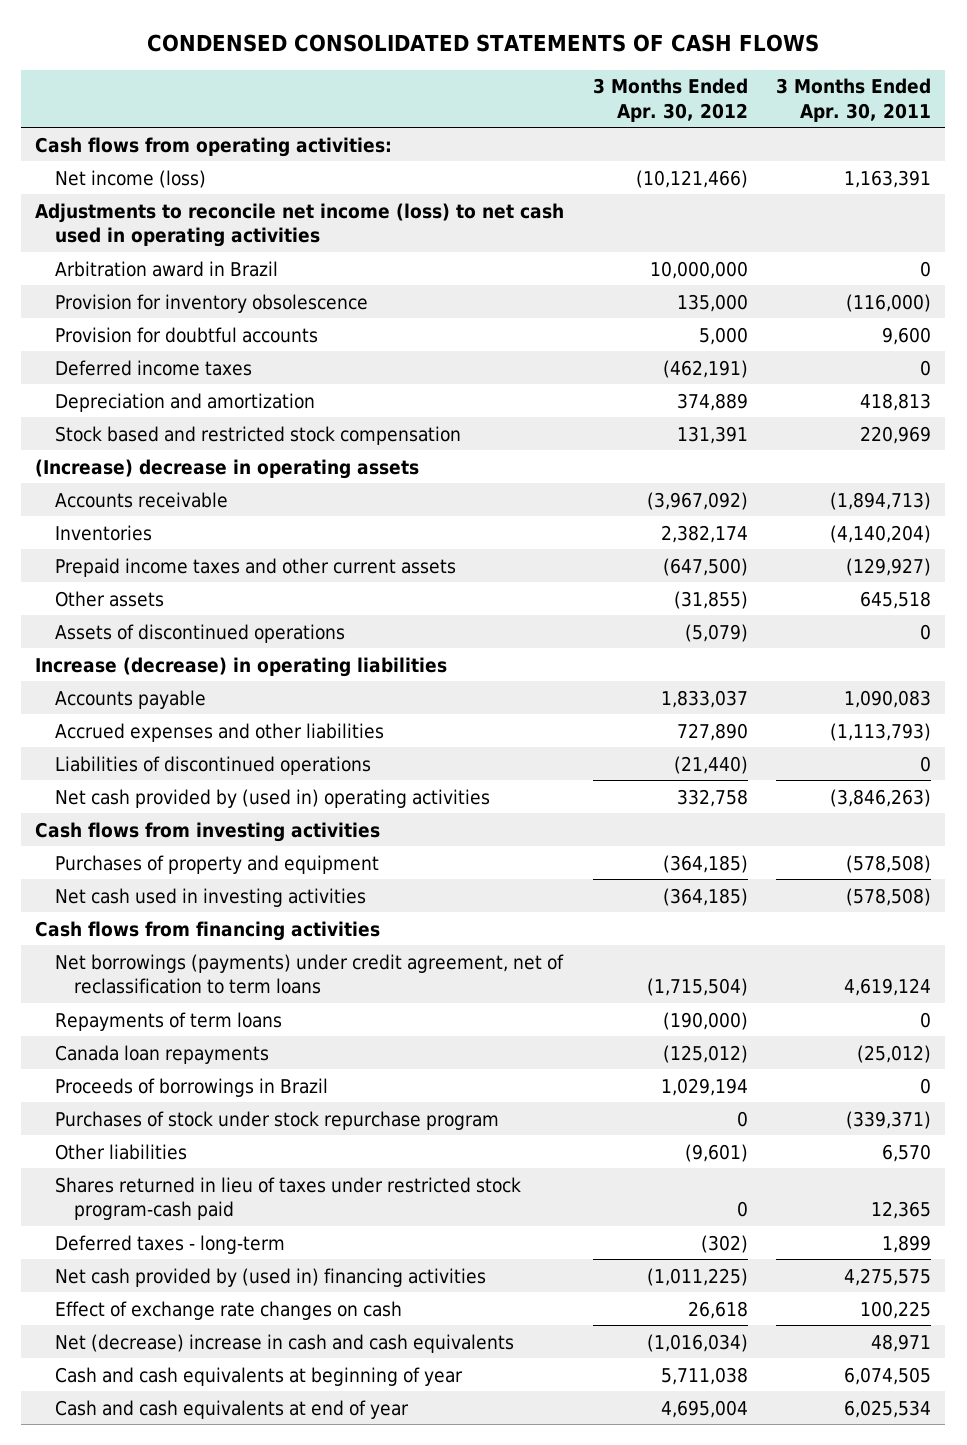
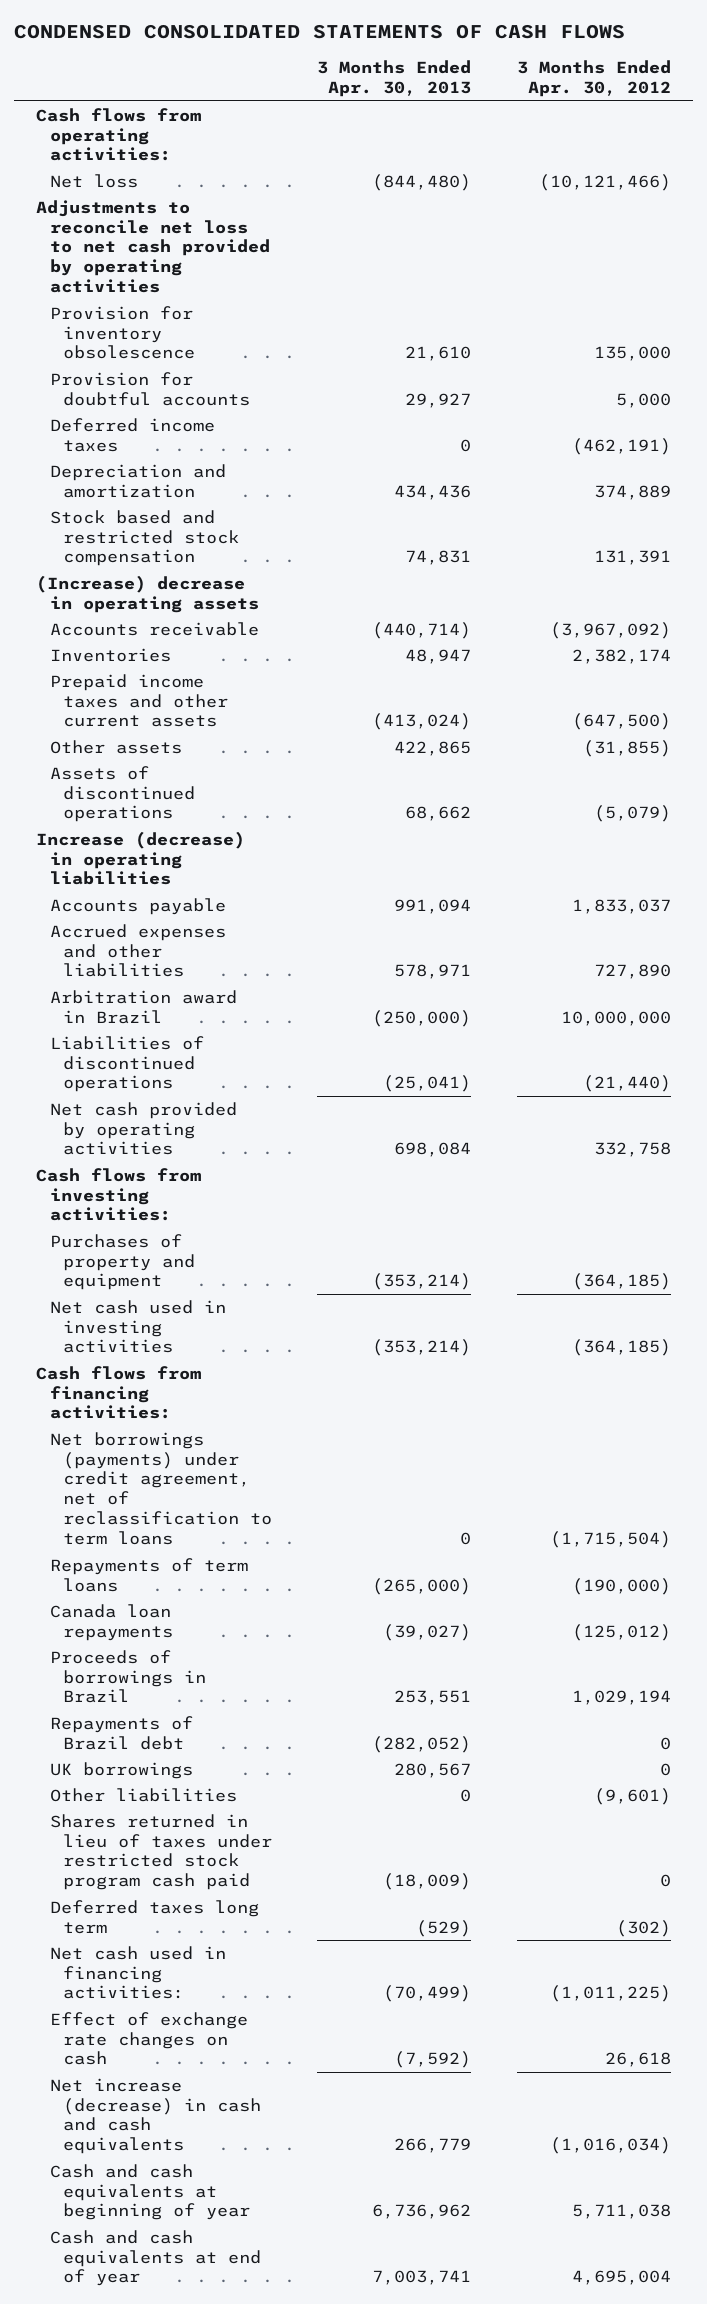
- | 3 Months Ended Apr. 30, 2012 | 3 Months Ended Apr. 30, 2011
+ | 3 Months Ended Apr. 30, 2013 | 3 Months Ended Apr. 30, 2012
- Net income (loss) | (10,121,466) | 1,163,391
- Adjustments to reconcile net income (loss) to net cash used in operating activities
+ Net loss | (844,480) | (10,121,466)
+ Adjustments to reconcile net loss to net cash provided by operating activities
moved down: Arbitration award in Brazil | (250,000) | 10,000,000
- Net cash provided by (used in) operating activities | 332,758 | (3,846,263)
- Cash flows from investing activities
+ Net cash provided by operating activities | 698,084 | 332,758
+ Cash flows from investing activities:
- Cash flows from financing activities
+ Cash flows from financing activities:
- Purchases of stock under stock repurchase program | 0 | (339,371)
+ Repayments of Brazil debt | (282,052) | 0
+ UK borrowings | 280,567 | 0
- Shares returned in lieu of taxes under restricted stock program-cash paid | 0 | 12,365
- Deferred taxes - long-term | (302) | 1,899
- Net cash provided by (used in) financing activities | (1,011,225) | 4,275,575
+ Shares returned in lieu of taxes under restricted stock program cash paid | (18,009) | 0
+ Deferred taxes long term | (529) | (302)
+ Net cash used in financing activities: | (70,499) | (1,011,225)
- Net (decrease) increase in cash and cash equivalents | (1,016,034) | 48,971
+ Net increase (decrease) in cash and cash equivalents | 266,779 | (1,016,034)

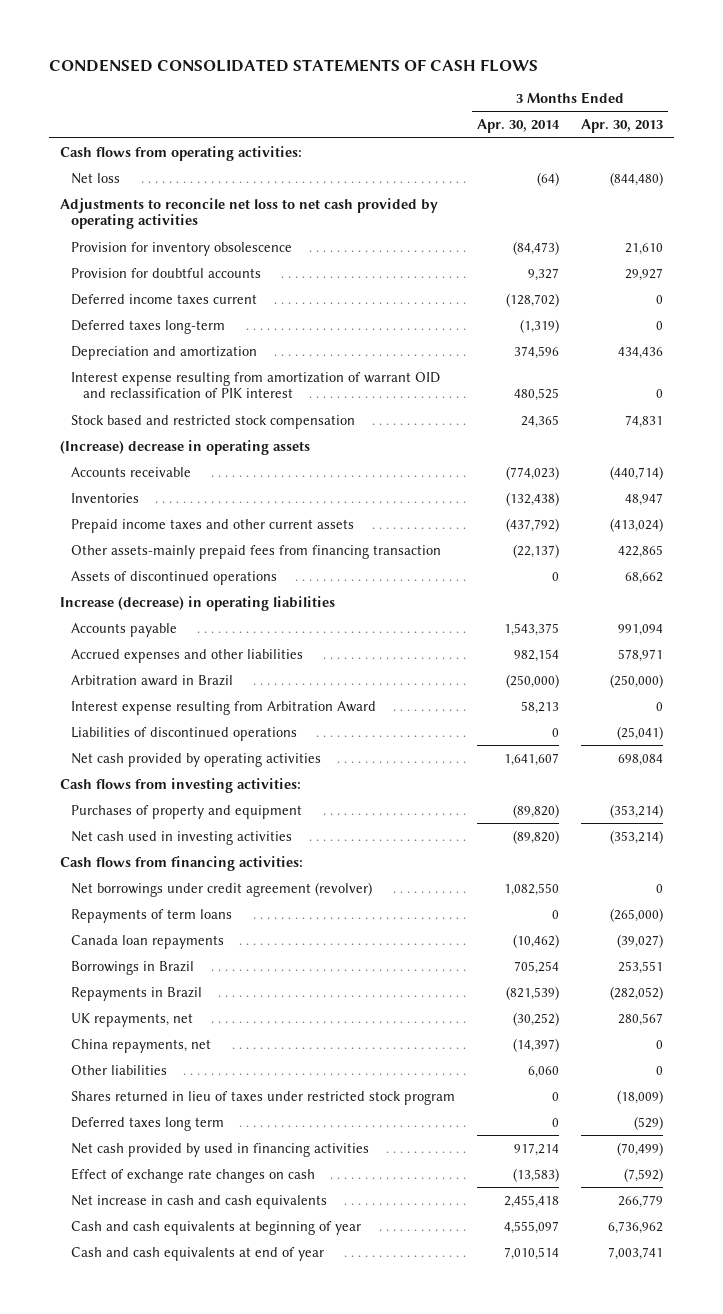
- | 3 Months Ended Apr. 30, 2013 | 3 Months Ended Apr. 30, 2012
+ | 3 Months Ended Apr. 30, 2014 | 3 Months Ended Apr. 30, 2013
- Deferred income taxes | 0 | (462,191)
+ Deferred income taxes current | (128,702) | 0
+ Deferred taxes long-term | (1,319) | 0
+ Interest expense resulting from amortization of warrant OID and reclassification of PIK interest | 480,525 | 0
- Other assets | 422,865 | (31,855)
+ Other assets-mainly prepaid fees from financing transaction | (22,137) | 422,865
+ Interest expense resulting from Arbitration Award | 58,213 | 0
- Net borrowings (payments) under credit agreement, net of reclassification to term loans | 0 | (1,715,504)
+ Net borrowings under credit agreement (revolver) | 1,082,550 | 0
- Proceeds of borrowings in Brazil | 253,551 | 1,029,194
- Repayments of Brazil debt | (282,052) | 0
- UK borrowings | 280,567 | 0
+ Borrowings in Brazil | 705,254 | 253,551
+ Repayments in Brazil | (821,539) | (282,052)
+ UK repayments, net | (30,252) | 280,567
+ China repayments, net | (14,397) | 0
- Shares returned in lieu of taxes under restricted stock program cash paid | (18,009) | 0
+ Shares returned in lieu of taxes under restricted stock program | 0 | (18,009)
- Net cash used in financing activities: | (70,499) | (1,011,225)
+ Net cash provided by used in financing activities | 917,214 | (70,499)
- Net increase (decrease) in cash and cash equivalents | 266,779 | (1,016,034)
+ Net increase in cash and cash equivalents | 2,455,418 | 266,779

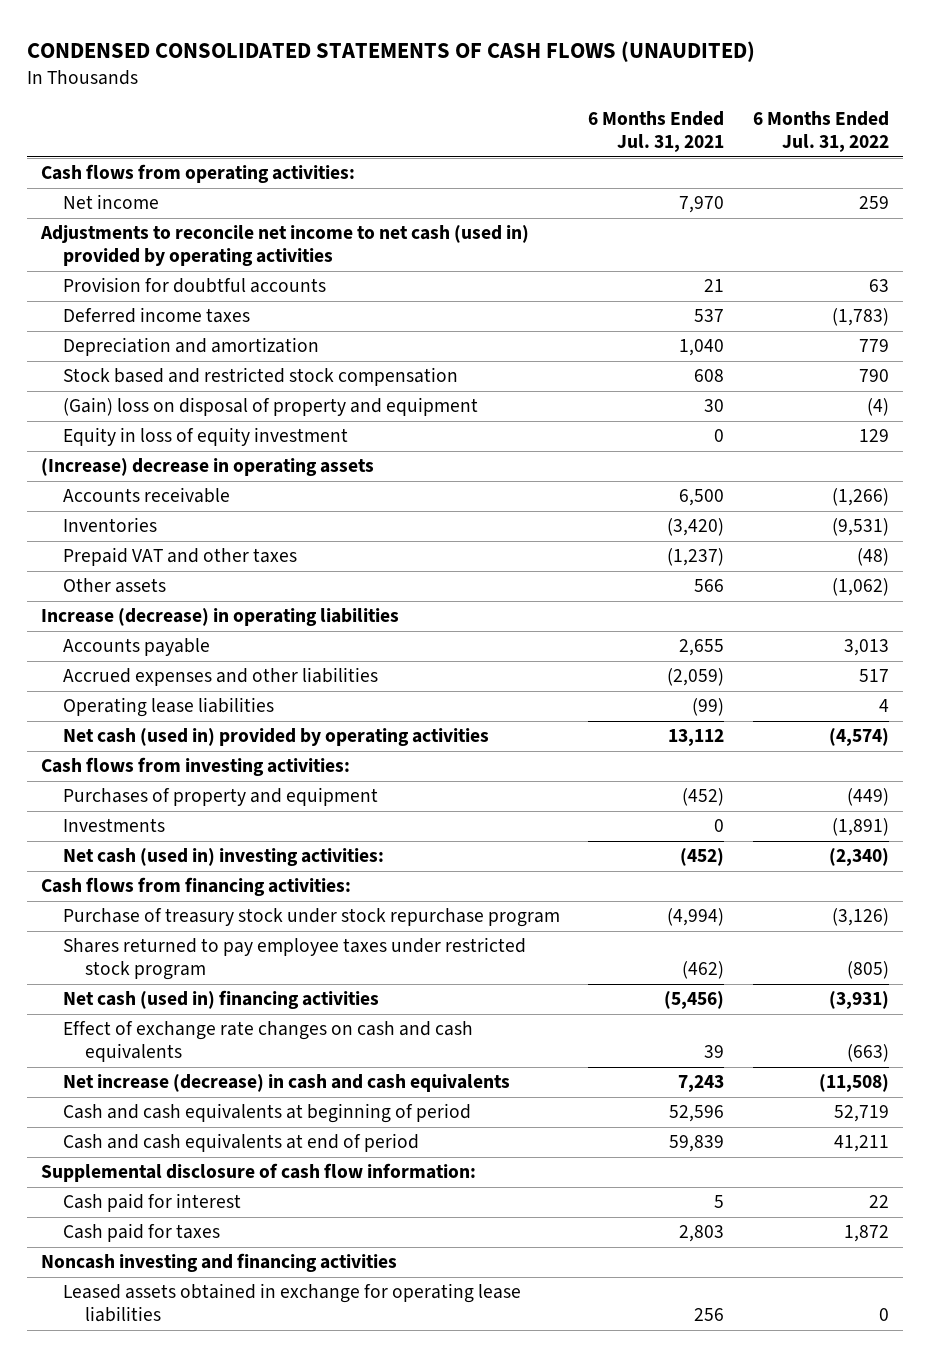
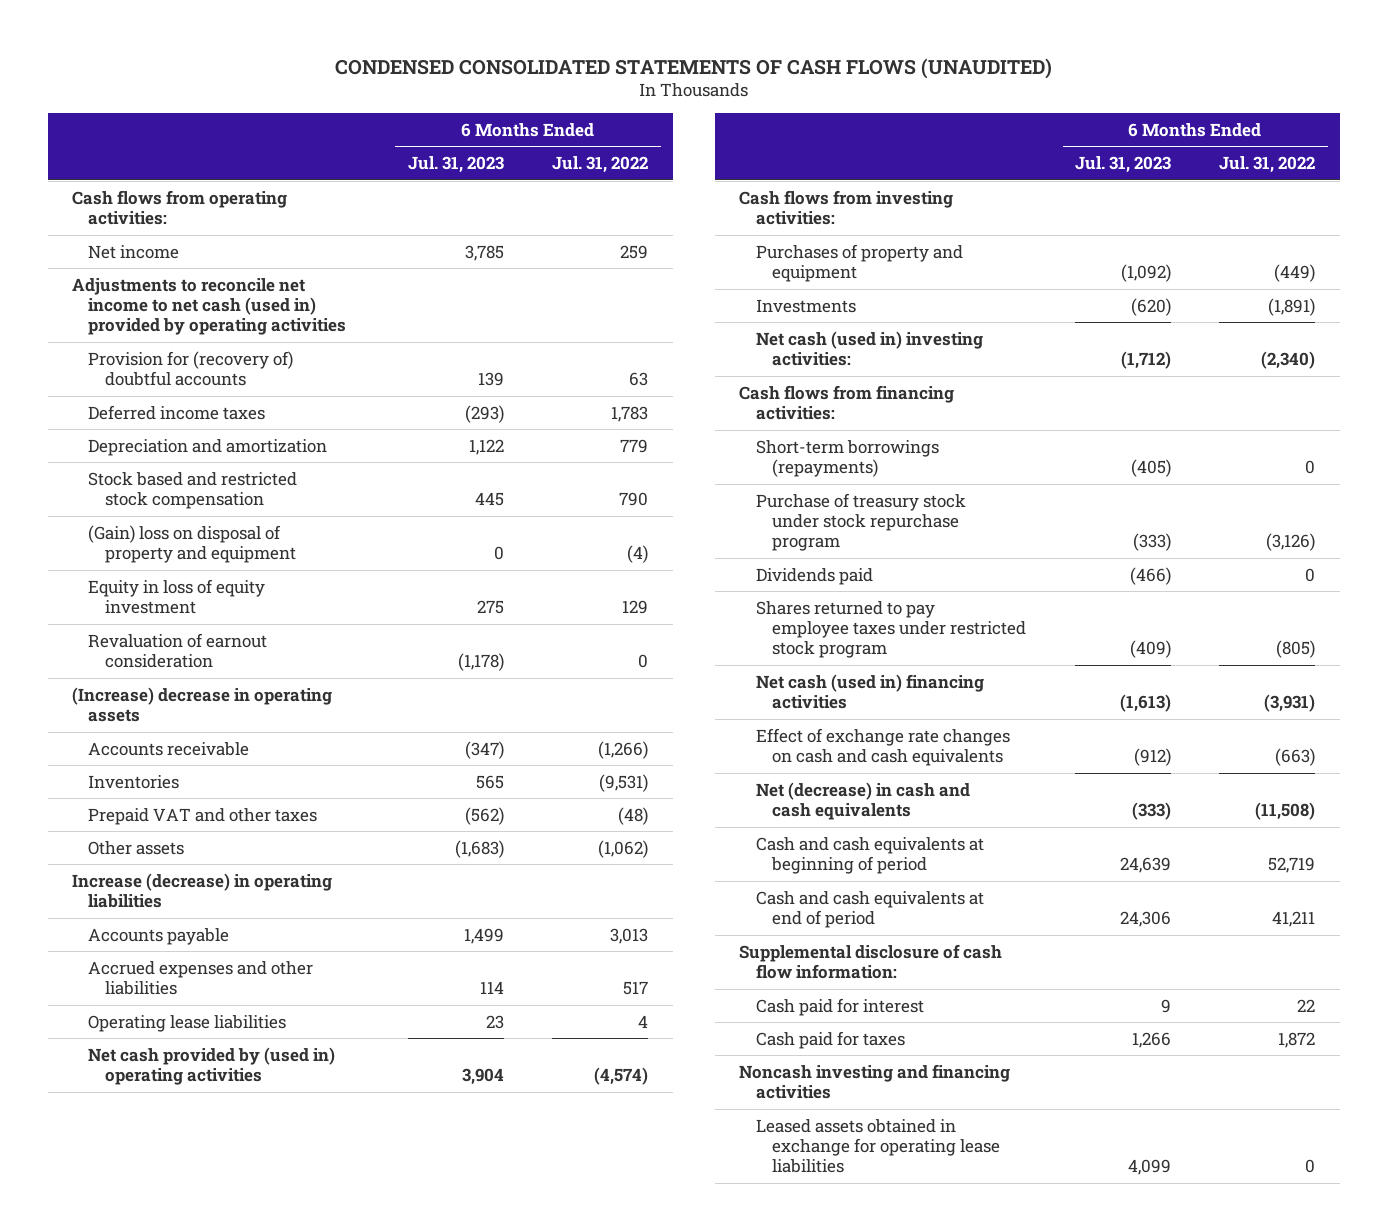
- | 6 Months Ended Jul. 31, 2021 | 6 Months Ended Jul. 31, 2022
+ | 6 Months Ended Jul. 31, 2023 | 6 Months Ended Jul. 31, 2022
- Provision for doubtful accounts | 21 | 63
- Deferred income taxes | 537 | (1,783)
+ Provision for (recovery of) doubtful accounts | 139 | 63
+ Deferred income taxes | (293) | 1,783
+ Revaluation of earnout consideration | (1,178) | 0
- Net cash (used in) provided by operating activities | 13,112 | (4,574)
+ Net cash provided by (used in) operating activities | 3,904 | (4,574)
+ Short-term borrowings (repayments) | (405) | 0
+ Dividends paid | (466) | 0
- Net increase (decrease) in cash and cash equivalents | 7,243 | (11,508)
+ Net (decrease) in cash and cash equivalents | (333) | (11,508)

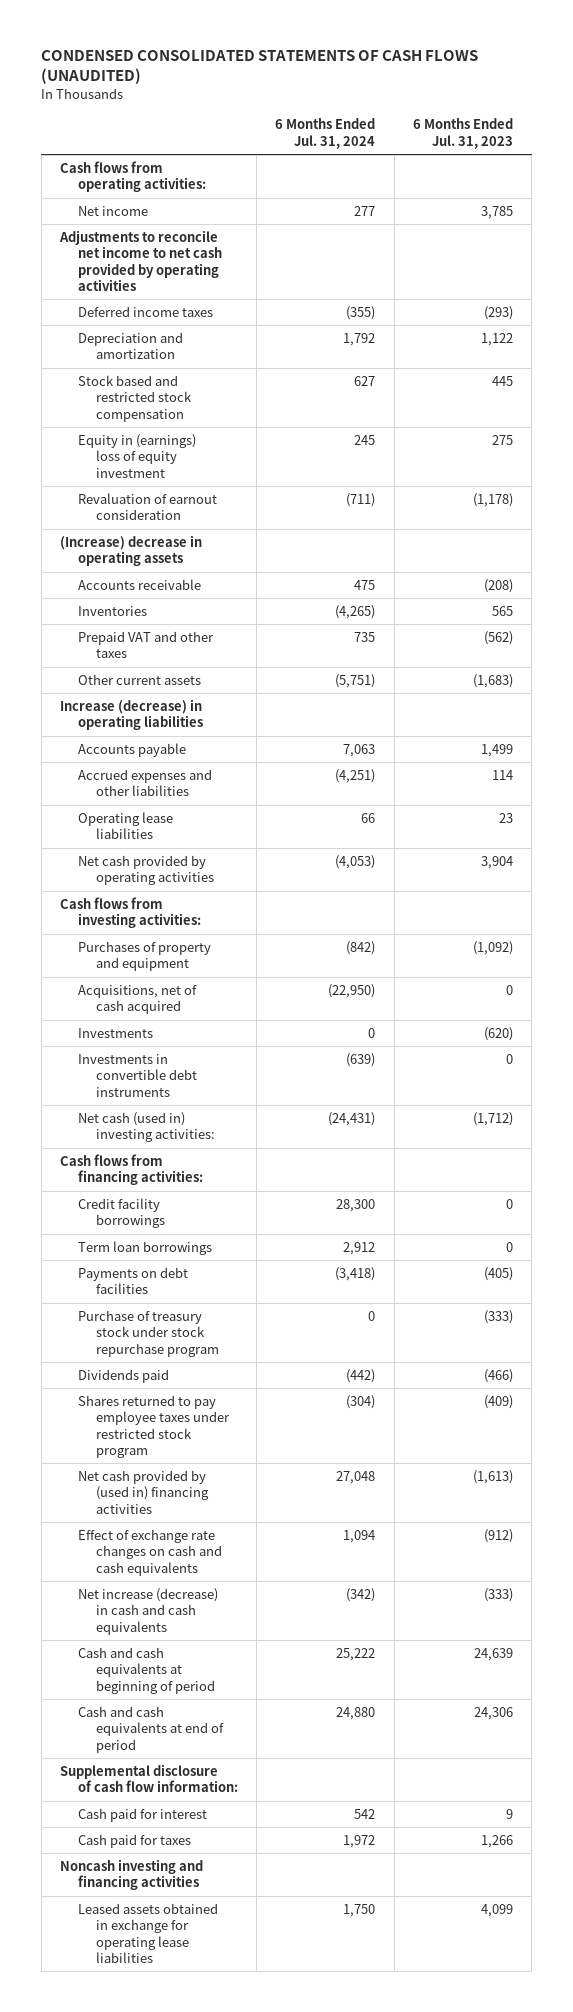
- | 6 Months Ended Jul. 31, 2023 | 6 Months Ended Jul. 31, 2022
+ | 6 Months Ended Jul. 31, 2024 | 6 Months Ended Jul. 31, 2023
- Adjustments to reconcile net income to net cash (used in) provided by operating activities
- Provision for (recovery of) doubtful accounts | 139 | 63
+ Adjustments to reconcile net income to net cash provided by operating activities
- (Gain) loss on disposal of property and equipment | 0 | (4)
- Equity in loss of equity investment | 275 | 129
+ Equity in (earnings) loss of equity investment | 245 | 275
- Accounts receivable | (347) | (1,266)
+ Accounts receivable | 475 | (208)
- Other assets | (1,683) | (1,062)
+ Other current assets | (5,751) | (1,683)
- Net cash provided by (used in) operating activities | 3,904 | (4,574)
+ Net cash provided by operating activities | (4,053) | 3,904
+ Acquisitions, net of cash acquired | (22,950) | 0
+ Investments in convertible debt instruments | (639) | 0
- Short-term borrowings (repayments) | (405) | 0
+ Credit facility borrowings | 28,300 | 0
+ Term loan borrowings | 2,912 | 0
+ Payments on debt facilities | (3,418) | (405)
- Net cash (used in) financing activities | (1,613) | (3,931)
+ Net cash provided by (used in) financing activities | 27,048 | (1,613)
- Net (decrease) in cash and cash equivalents | (333) | (11,508)
+ Net increase (decrease) in cash and cash equivalents | (342) | (333)

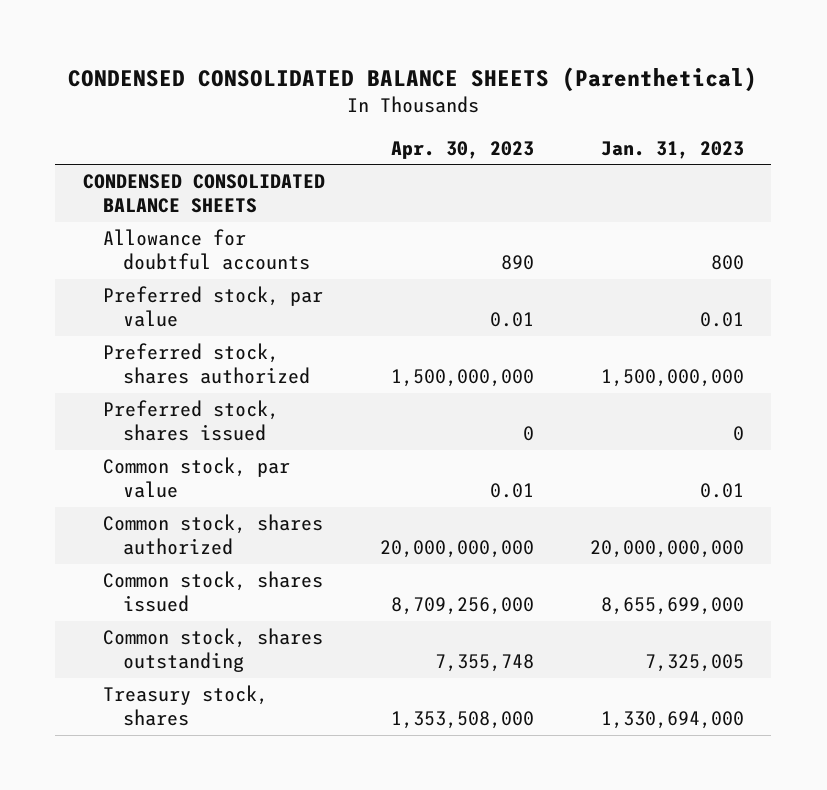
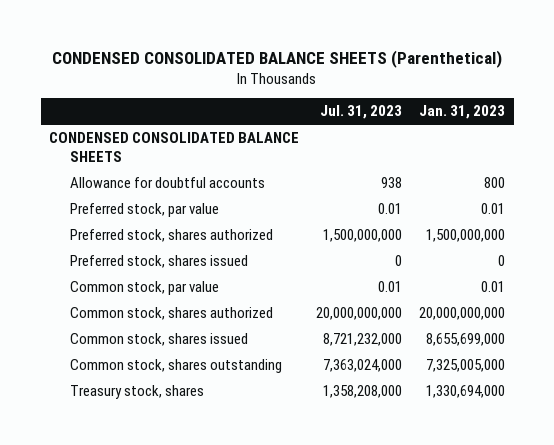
- | Apr. 30, 2023 | Jan. 31, 2023
+ | Jul. 31, 2023 | Jan. 31, 2023
- Common stock, shares outstanding | 7,355,748 | 7,325,005
+ Common stock, shares outstanding | 7,363,024,000 | 7,325,005,000

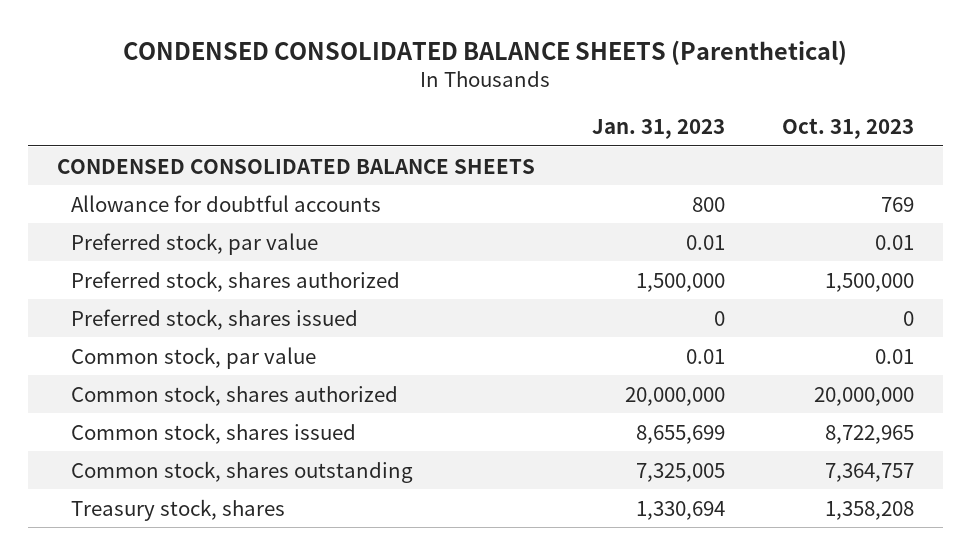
- | Jul. 31, 2023 | Jan. 31, 2023
+ | Jan. 31, 2023 | Oct. 31, 2023
- Preferred stock, shares authorized | 1,500,000,000 | 1,500,000,000
+ Preferred stock, shares authorized | 1,500,000 | 1,500,000
- Common stock, shares authorized | 20,000,000,000 | 20,000,000,000
- Common stock, shares issued | 8,721,232,000 | 8,655,699,000
- Common stock, shares outstanding | 7,363,024,000 | 7,325,005,000
- Treasury stock, shares | 1,358,208,000 | 1,330,694,000
+ Common stock, shares authorized | 20,000,000 | 20,000,000
+ Common stock, shares issued | 8,655,699 | 8,722,965
+ Common stock, shares outstanding | 7,325,005 | 7,364,757
+ Treasury stock, shares | 1,330,694 | 1,358,208

